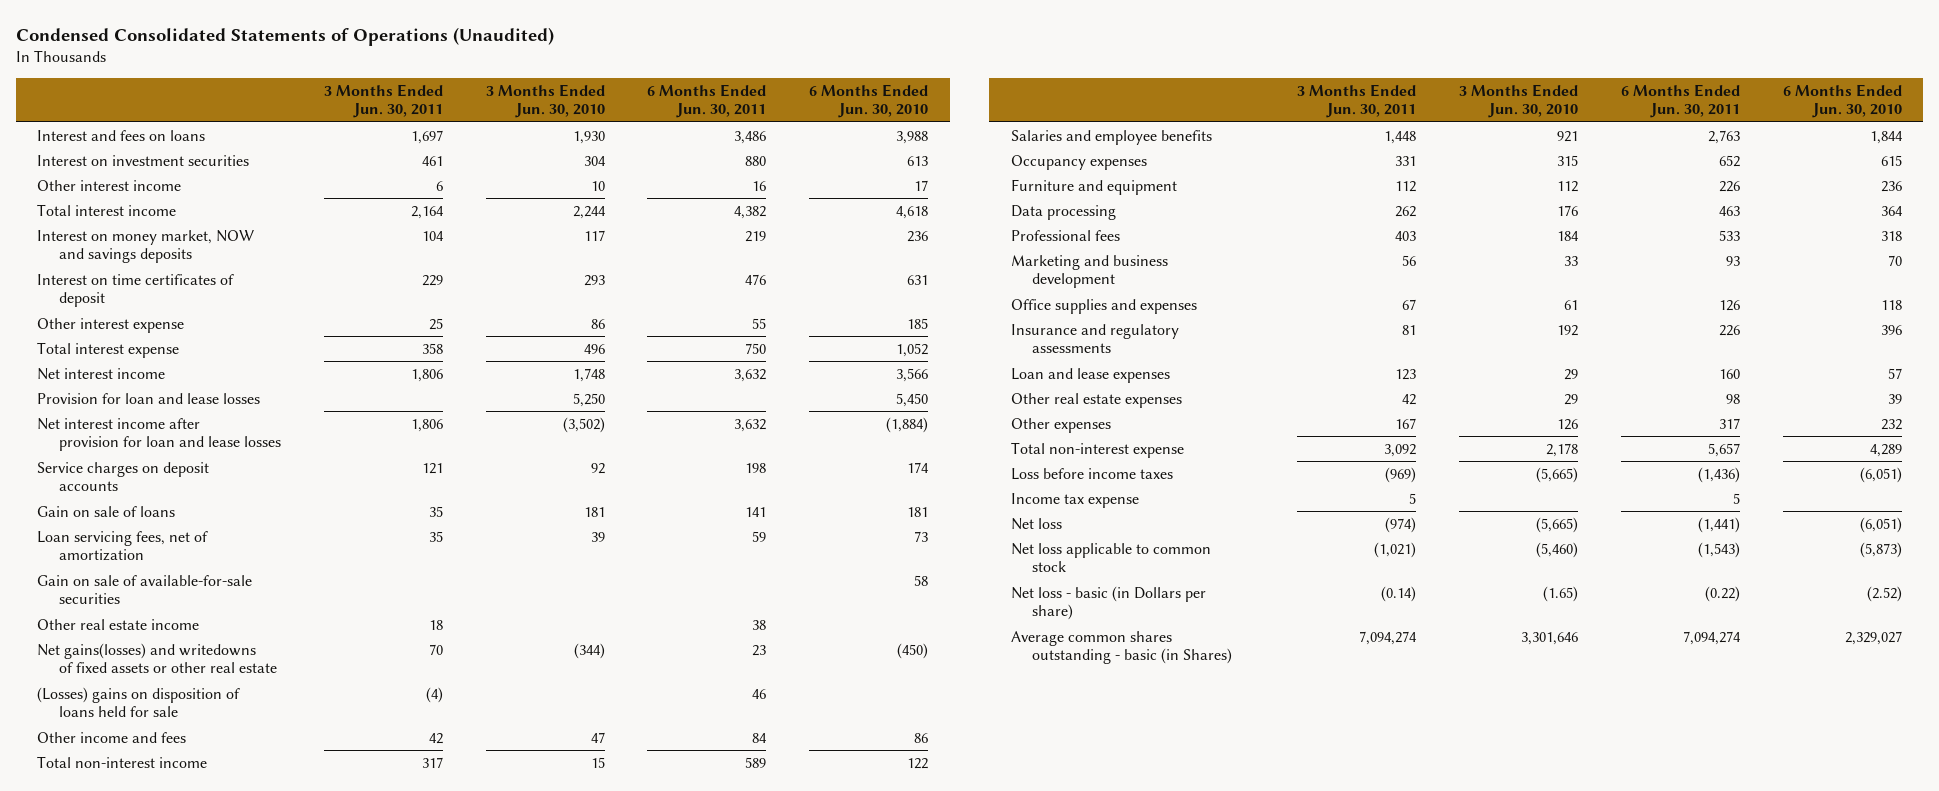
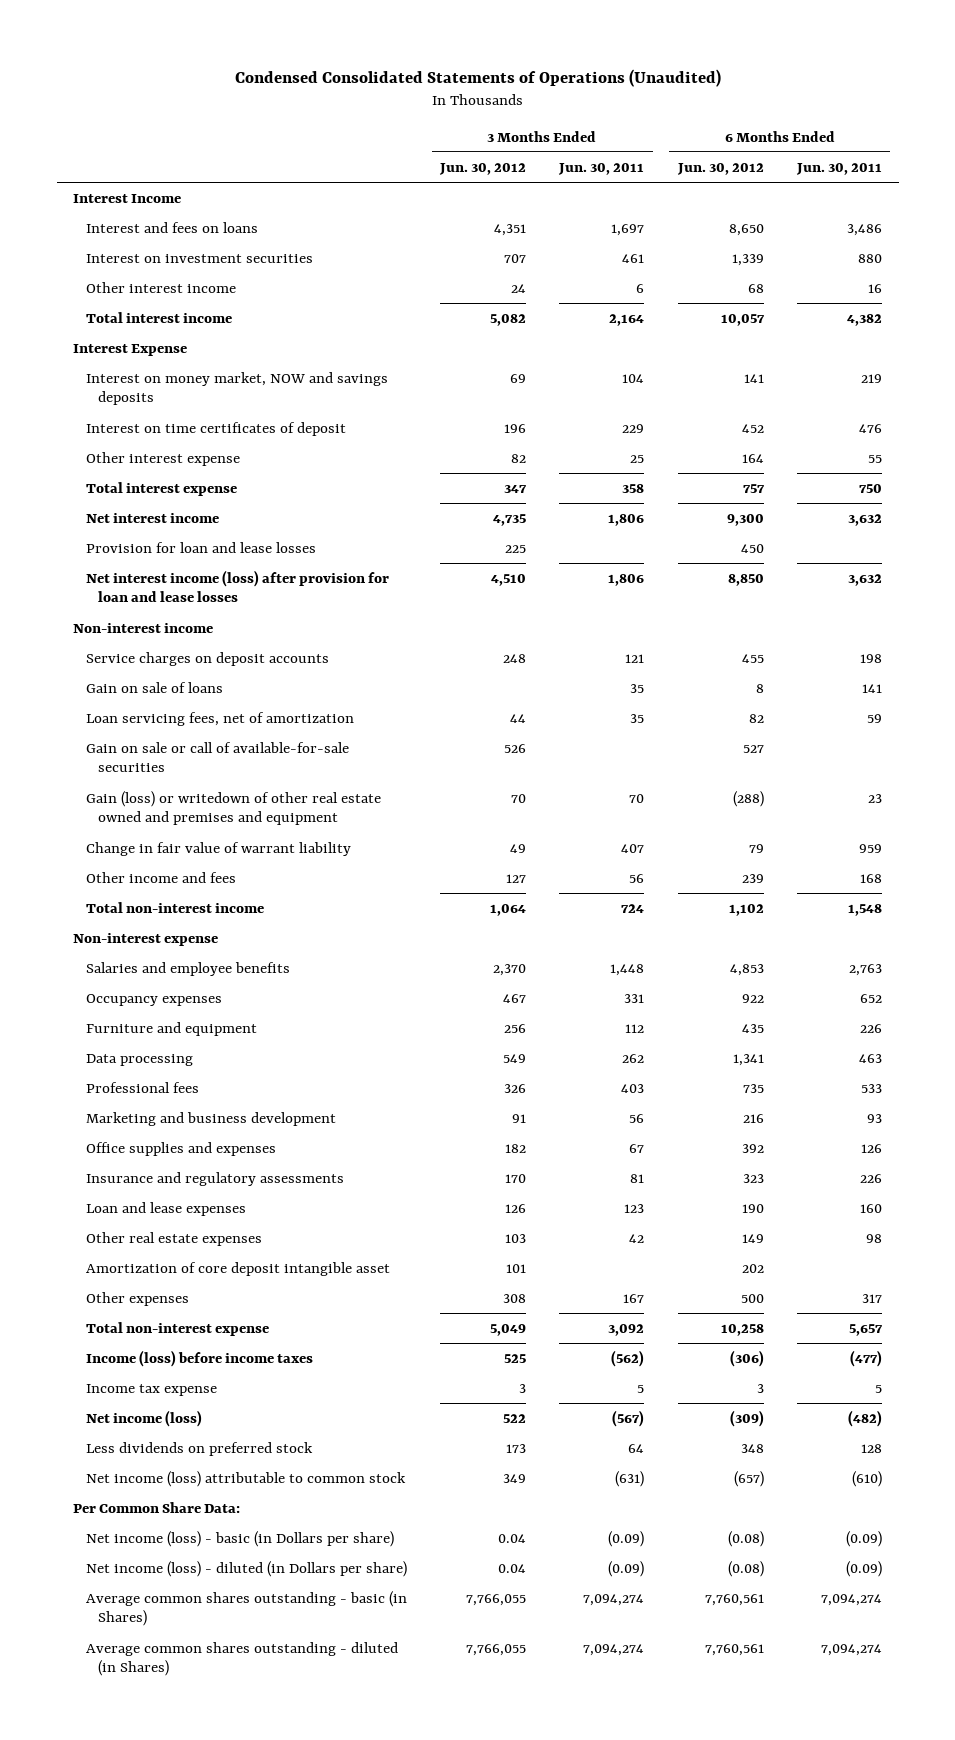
- | 3 Months Ended Jun. 30, 2011 | 3 Months Ended Jun. 30, 2010 | 6 Months Ended Jun. 30, 2011 | 6 Months Ended Jun. 30, 2010
+ | 3 Months Ended Jun. 30, 2012 | 3 Months Ended Jun. 30, 2011 | 6 Months Ended Jun. 30, 2012 | 6 Months Ended Jun. 30, 2011
+ Interest Income
+ Interest Expense
- Net interest income after provision for loan and lease losses | 1,806 | (3,502) | 3,632 | (1,884)
+ Net interest income (loss) after provision for loan and lease losses | 4,510 | 1,806 | 8,850 | 3,632
+ Non-interest income
- Gain on sale of available-for-sale securities | | | | 58
- Other real estate income | 18 | | 38 |
- Net gains(losses) and writedowns of fixed assets or other real estate | 70 | (344) | 23 | (450)
- (Losses) gains on disposition of loans held for sale | (4) | | 46 |
- Other income and fees | 42 | 47 | 84 | 86
- Total non-interest income | 317 | 15 | 589 | 122
+ Gain on sale or call of available-for-sale securities | 526 | | 527 |
+ Gain (loss) or writedown of other real estate owned and premises and equipment | 70 | 70 | (288) | 23
+ Change in fair value of warrant liability | 49 | 407 | 79 | 959
+ Other income and fees | 127 | 56 | 239 | 168
+ Total non-interest income | 1,064 | 724 | 1,102 | 1,548
+ Non-interest expense
+ Amortization of core deposit intangible asset | 101 | | 202 |
- Loss before income taxes | (969) | (5,665) | (1,436) | (6,051)
+ Income (loss) before income taxes | 525 | (562) | (306) | (477)
- Net loss | (974) | (5,665) | (1,441) | (6,051)
- Net loss applicable to common stock | (1,021) | (5,460) | (1,543) | (5,873)
- Net loss - basic (in Dollars per share) | (0.14) | (1.65) | (0.22) | (2.52)
+ Net income (loss) | 522 | (567) | (309) | (482)
+ Less dividends on preferred stock | 173 | 64 | 348 | 128
+ Net income (loss) attributable to common stock | 349 | (631) | (657) | (610)
+ Per Common Share Data:
+ Net income (loss) - basic (in Dollars per share) | 0.04 | (0.09) | (0.08) | (0.09)
+ Net income (loss) - diluted (in Dollars per share) | 0.04 | (0.09) | (0.08) | (0.09)
+ Average common shares outstanding - diluted (in Shares) | 7,766,055 | 7,094,274 | 7,760,561 | 7,094,274

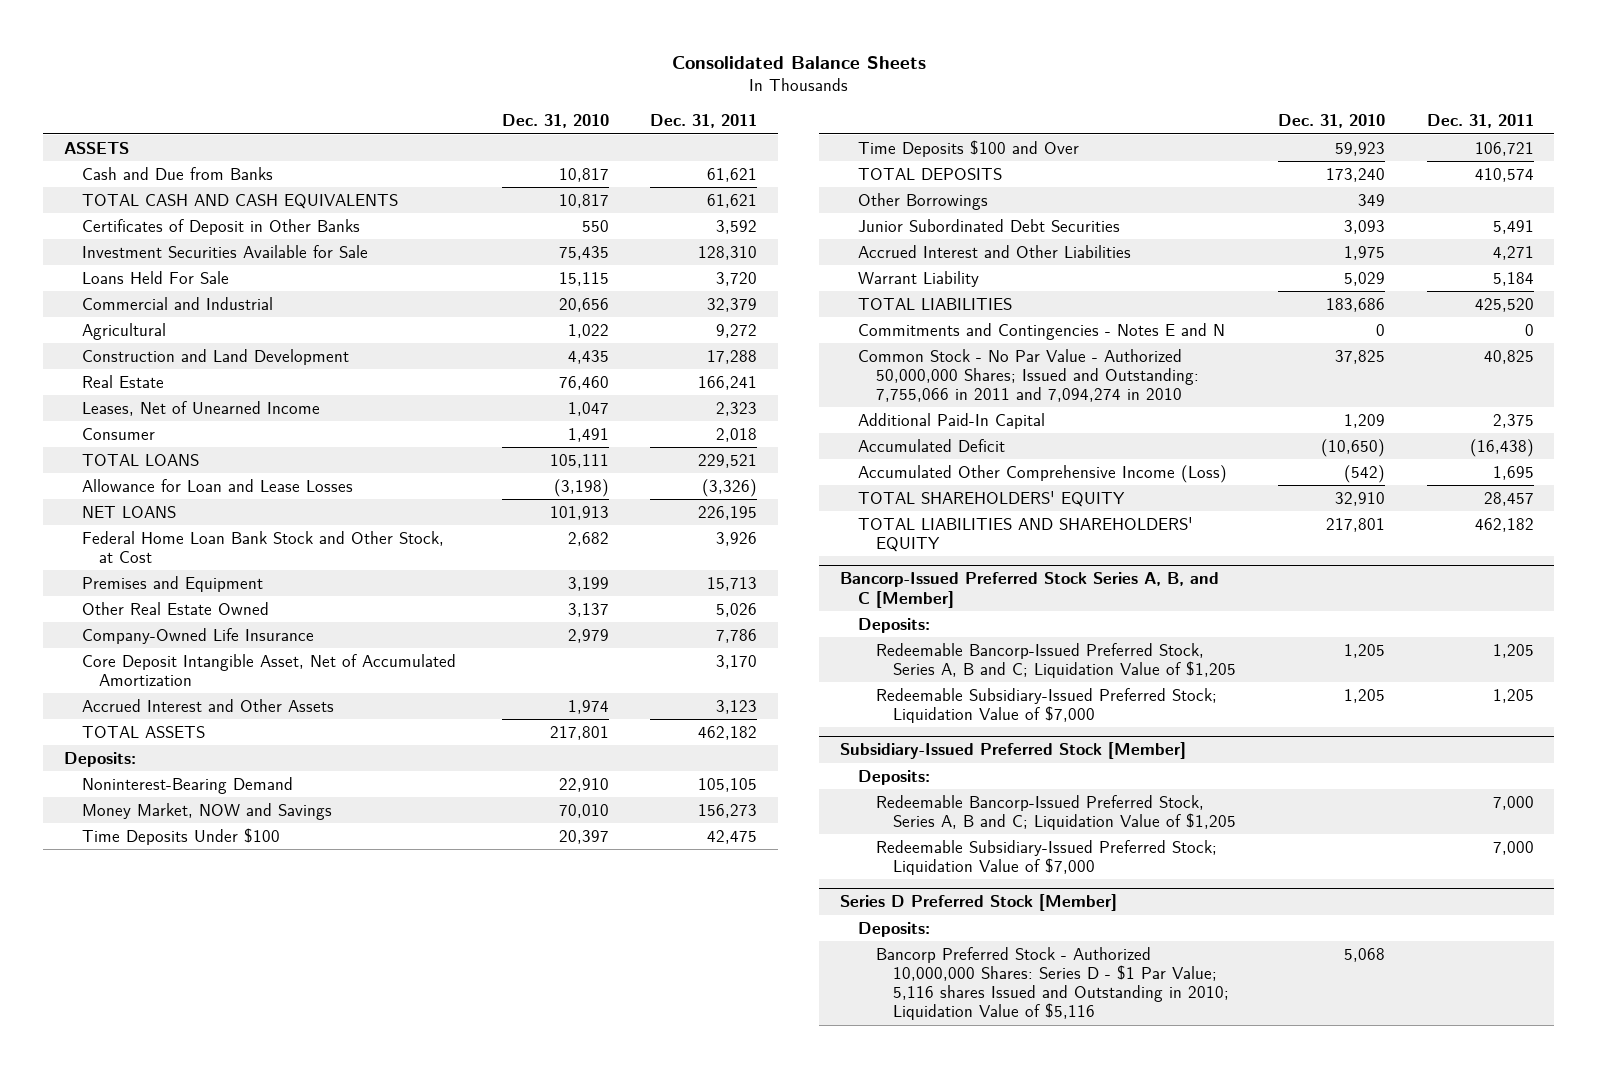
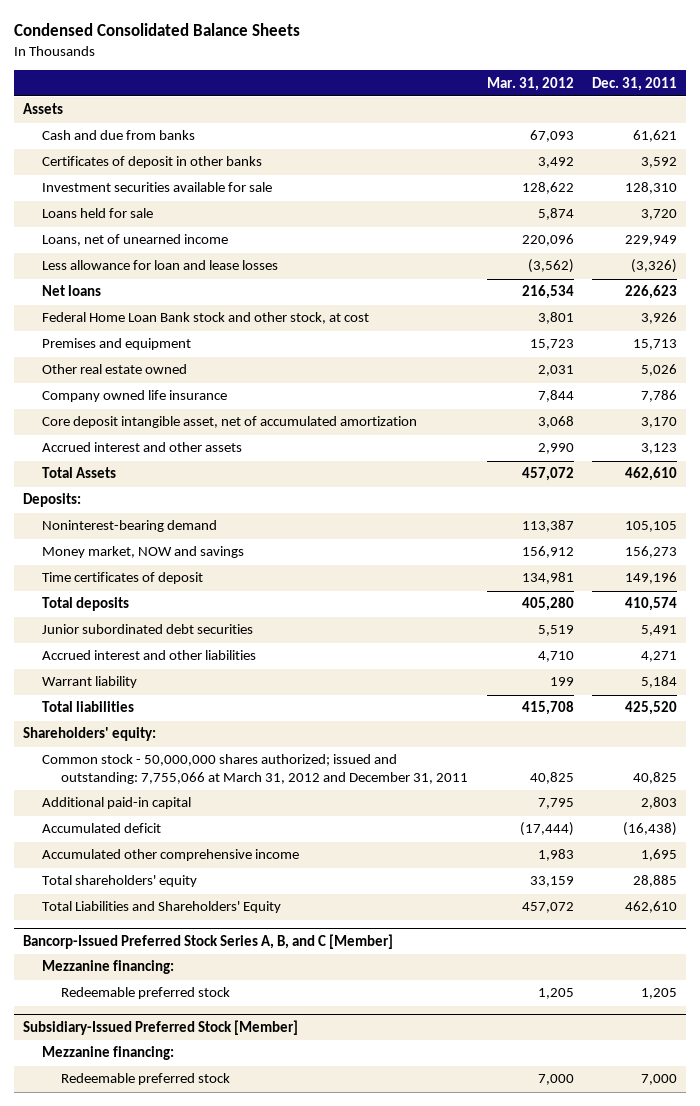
- Consolidated Balance Sheets
+ Condensed Consolidated Balance Sheets
- | Dec. 31, 2010 | Dec. 31, 2011
+ | Mar. 31, 2012 | Dec. 31, 2011
- ASSETS
- Cash and Due from Banks | 10,817 | 61,621
- TOTAL CASH AND CASH EQUIVALENTS | 10,817 | 61,621
- Certificates of Deposit in Other Banks | 550 | 3,592
- Investment Securities Available for Sale | 75,435 | 128,310
- Loans Held For Sale | 15,115 | 3,720
- Commercial and Industrial | 20,656 | 32,379
- Agricultural | 1,022 | 9,272
- Construction and Land Development | 4,435 | 17,288
- Real Estate | 76,460 | 166,241
- Leases, Net of Unearned Income | 1,047 | 2,323
- Consumer | 1,491 | 2,018
- TOTAL LOANS | 105,111 | 229,521
- Allowance for Loan and Lease Losses | (3,198) | (3,326)
- NET LOANS | 101,913 | 226,195
- Federal Home Loan Bank Stock and Other Stock, at Cost | 2,682 | 3,926
- Premises and Equipment | 3,199 | 15,713
- Other Real Estate Owned | 3,137 | 5,026
- Company-Owned Life Insurance | 2,979 | 7,786
- Core Deposit Intangible Asset, Net of Accumulated Amortization | | 3,170
- Accrued Interest and Other Assets | 1,974 | 3,123
- TOTAL ASSETS | 217,801 | 462,182
+ Assets
+ Cash and due from banks | 67,093 | 61,621
+ Certificates of deposit in other banks | 3,492 | 3,592
+ Investment securities available for sale | 128,622 | 128,310
+ Loans held for sale | 5,874 | 3,720
+ Loans, net of unearned income | 220,096 | 229,949
+ Less allowance for loan and lease losses | (3,562) | (3,326)
+ Net loans | 216,534 | 226,623
+ Federal Home Loan Bank stock and other stock, at cost | 3,801 | 3,926
+ Premises and equipment | 15,723 | 15,713
+ Other real estate owned | 2,031 | 5,026
+ Company owned life insurance | 7,844 | 7,786
+ Core deposit intangible asset, net of accumulated amortization | 3,068 | 3,170
+ Accrued interest and other assets | 2,990 | 3,123
+ Total Assets | 457,072 | 462,610
- Noninterest-Bearing Demand | 22,910 | 105,105
- Money Market, NOW and Savings | 70,010 | 156,273
- Time Deposits Under $100 | 20,397 | 42,475
- Time Deposits $100 and Over | 59,923 | 106,721
- TOTAL DEPOSITS | 173,240 | 410,574
- Other Borrowings | 349 |
- Junior Subordinated Debt Securities | 3,093 | 5,491
- Accrued Interest and Other Liabilities | 1,975 | 4,271
- Warrant Liability | 5,029 | 5,184
- TOTAL LIABILITIES | 183,686 | 425,520
- Commitments and Contingencies - Notes E and N | 0 | 0
- Common Stock - No Par Value - Authorized 50,000,000 Shares; Issued and Outstanding: 7,755,066 in 2011 and 7,094,274 in 2010 | 37,825 | 40,825
- Additional Paid-In Capital | 1,209 | 2,375
- Accumulated Deficit | (10,650) | (16,438)
- Accumulated Other Comprehensive Income (Loss) | (542) | 1,695
- TOTAL SHAREHOLDERS' EQUITY | 32,910 | 28,457
- TOTAL LIABILITIES AND SHAREHOLDERS' EQUITY | 217,801 | 462,182
+ Noninterest-bearing demand | 113,387 | 105,105
+ Money market, NOW and savings | 156,912 | 156,273
+ Time certificates of deposit | 134,981 | 149,196
+ Total deposits | 405,280 | 410,574
+ Junior subordinated debt securities | 5,519 | 5,491
+ Accrued interest and other liabilities | 4,710 | 4,271
+ Warrant liability | 199 | 5,184
+ Total liabilities | 415,708 | 425,520
+ Shareholders' equity:
+ Common stock - 50,000,000 shares authorized; issued and outstanding: 7,755,066 at March 31, 2012 and December 31, 2011 | 40,825 | 40,825
+ Additional paid-in capital | 7,795 | 2,803
+ Accumulated deficit | (17,444) | (16,438)
+ Accumulated other comprehensive income | 1,983 | 1,695
+ Total shareholders' equity | 33,159 | 28,885
+ Total Liabilities and Shareholders' Equity | 457,072 | 462,610
@ Bancorp-Issued Preferred Stock Series A, B, and C [Member]
- Deposits:
- Redeemable Bancorp-Issued Preferred Stock, Series A, B and C; Liquidation Value of $1,205 | 1,205 | 1,205
- Redeemable Subsidiary-Issued Preferred Stock; Liquidation Value of $7,000 | 1,205 | 1,205
+ Mezzanine financing:
+ Redeemable preferred stock | 1,205 | 1,205
@ Subsidiary-Issued Preferred Stock [Member]
- Deposits:
- Redeemable Bancorp-Issued Preferred Stock, Series A, B and C; Liquidation Value of $1,205 | | 7,000
- Redeemable Subsidiary-Issued Preferred Stock; Liquidation Value of $7,000 | | 7,000
- Series D Preferred Stock [Member]
- Deposits:
- Bancorp Preferred Stock - Authorized 10,000,000 Shares: Series D - $1 Par Value; 5,116 shares Issued and Outstanding in 2010; Liquidation Value of $5,116 | 5,068 |
@ Subsidiary-Issued Preferred Stock [Member]
+ Mezzanine financing:
+ Redeemable preferred stock | 7,000 | 7,000

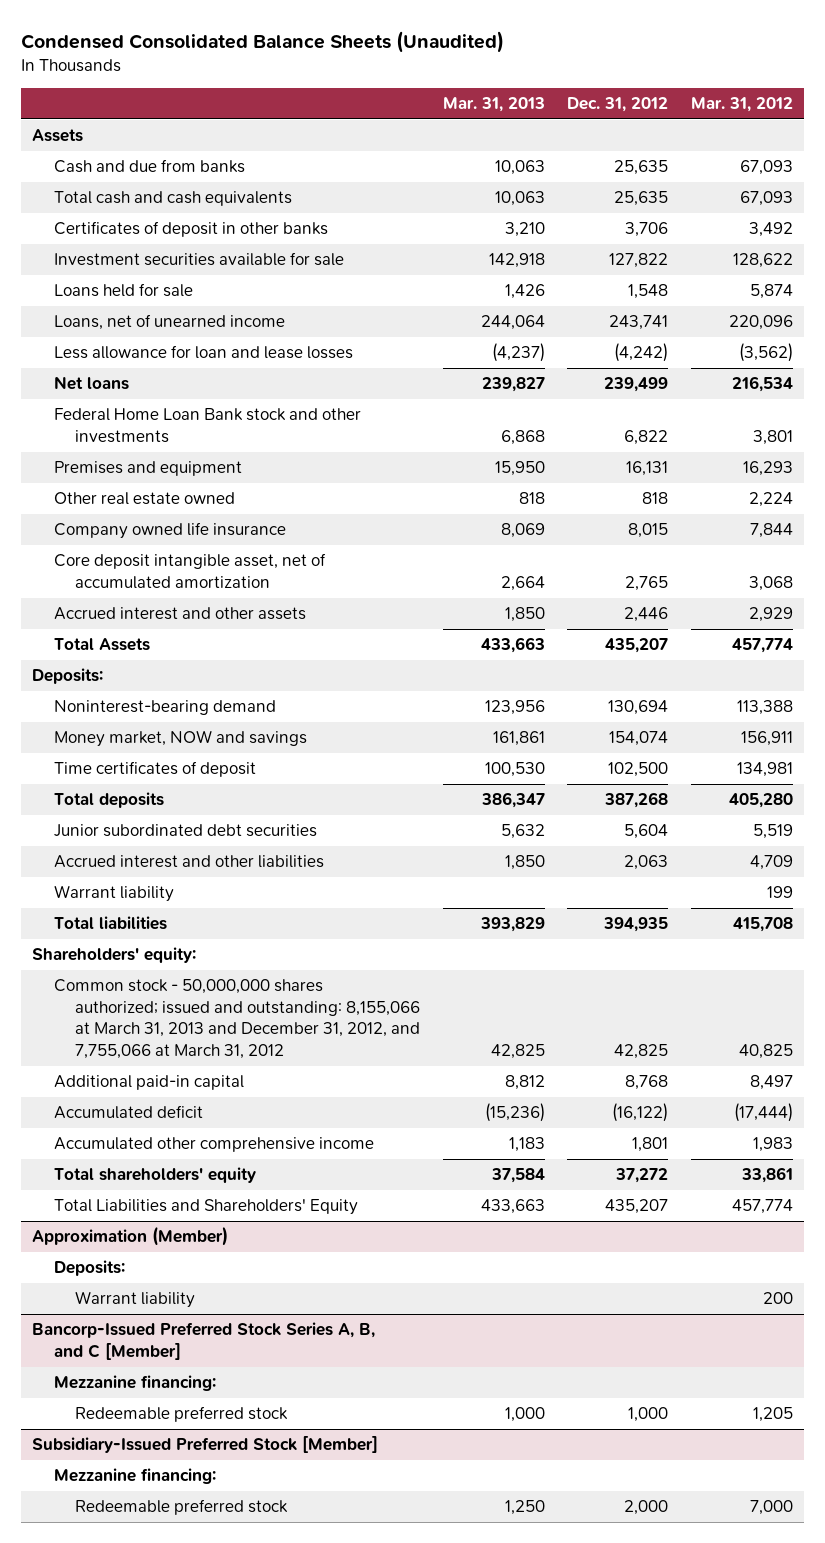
- Condensed Consolidated Balance Sheets
+ Condensed Consolidated Balance Sheets (Unaudited)
- | Mar. 31, 2012 | Dec. 31, 2011
+ | Mar. 31, 2013 | Dec. 31, 2012 | Mar. 31, 2012
+ Total cash and cash equivalents | 10,063 | 25,635 | 67,093
- Federal Home Loan Bank stock and other stock, at cost | 3,801 | 3,926
- Premises and equipment | 15,723 | 15,713
- Other real estate owned | 2,031 | 5,026
+ Federal Home Loan Bank stock and other investments | 6,868 | 6,822 | 3,801
+ Premises and equipment | 15,950 | 16,131 | 16,293
+ Other real estate owned | 818 | 818 | 2,224
- Accrued interest and other assets | 2,990 | 3,123
- Total Assets | 457,072 | 462,610
+ Accrued interest and other assets | 1,850 | 2,446 | 2,929
+ Total Assets | 433,663 | 435,207 | 457,774
- Noninterest-bearing demand | 113,387 | 105,105
- Money market, NOW and savings | 156,912 | 156,273
+ Noninterest-bearing demand | 123,956 | 130,694 | 113,388
+ Money market, NOW and savings | 161,861 | 154,074 | 156,911
- Accrued interest and other liabilities | 4,710 | 4,271
+ Accrued interest and other liabilities | 1,850 | 2,063 | 4,709
- Common stock - 50,000,000 shares authorized; issued and outstanding: 7,755,066 at March 31, 2012 and December 31, 2011 | 40,825 | 40,825
- Additional paid-in capital | 7,795 | 2,803
+ Common stock - 50,000,000 shares authorized; issued and outstanding: 8,155,066 at March 31, 2013 and December 31, 2012, and 7,755,066 at March 31, 2012 | 42,825 | 42,825 | 40,825
+ Additional paid-in capital | 8,812 | 8,768 | 8,497
- Total shareholders' equity | 33,159 | 28,885
- Total Liabilities and Shareholders' Equity | 457,072 | 462,610
+ Total shareholders' equity | 37,584 | 37,272 | 33,861
+ Total Liabilities and Shareholders' Equity | 433,663 | 435,207 | 457,774
+ Approximation (Member)
+ Deposits:
+ Warrant liability | | | 200

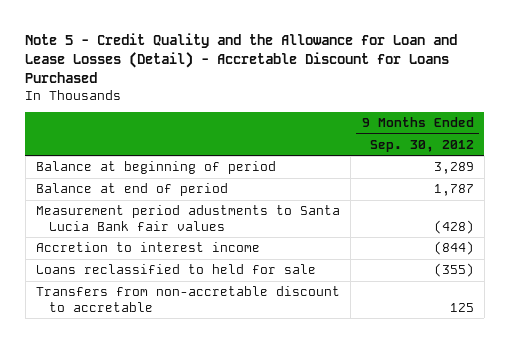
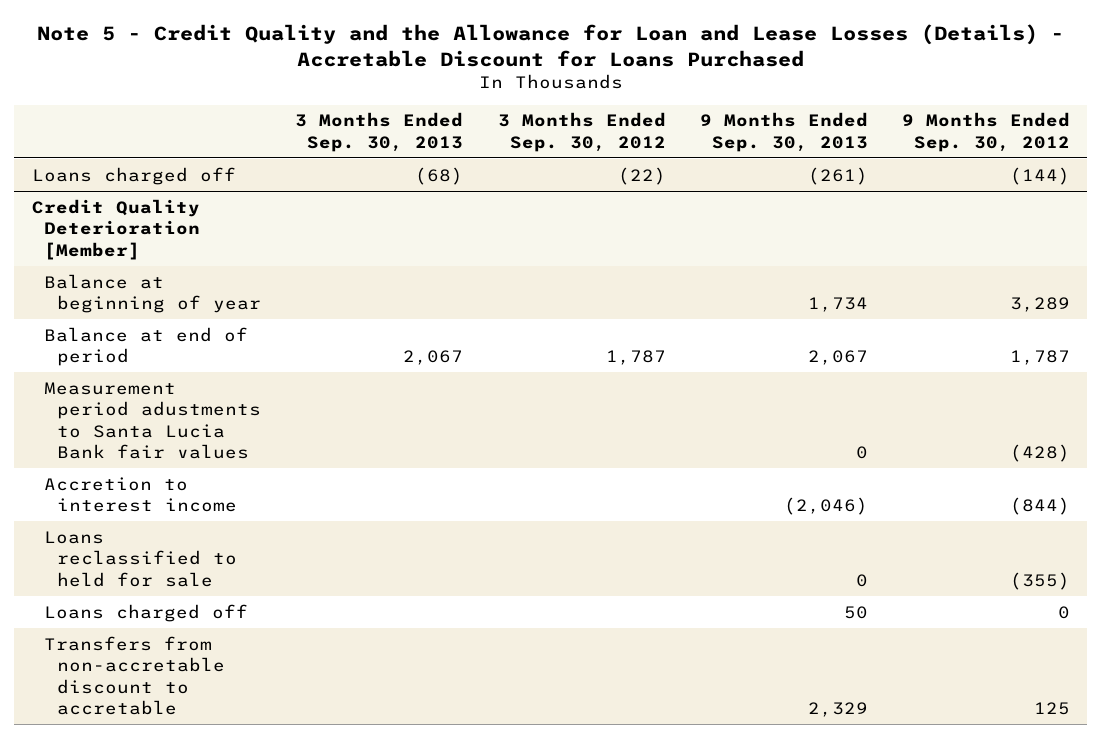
- Note 5 - Credit Quality and the Allowance for Loan and Lease Losses (Detail) - Accretable Discount for Loans Purchased
+ Note 5 - Credit Quality and the Allowance for Loan and Lease Losses (Details) - Accretable Discount for Loans Purchased
- | 9 Months Ended Sep. 30, 2012
+ | 3 Months Ended Sep. 30, 2013 | 3 Months Ended Sep. 30, 2012 | 9 Months Ended Sep. 30, 2013 | 9 Months Ended Sep. 30, 2012
- Balance at beginning of period | 3,289
+ Loans charged off | (68) | (22) | (261) | (144)
+ Credit Quality Deterioration [Member]
+ Balance at beginning of year | | | 1,734 | 3,289
+ Loans charged off | | | 50 | 0

